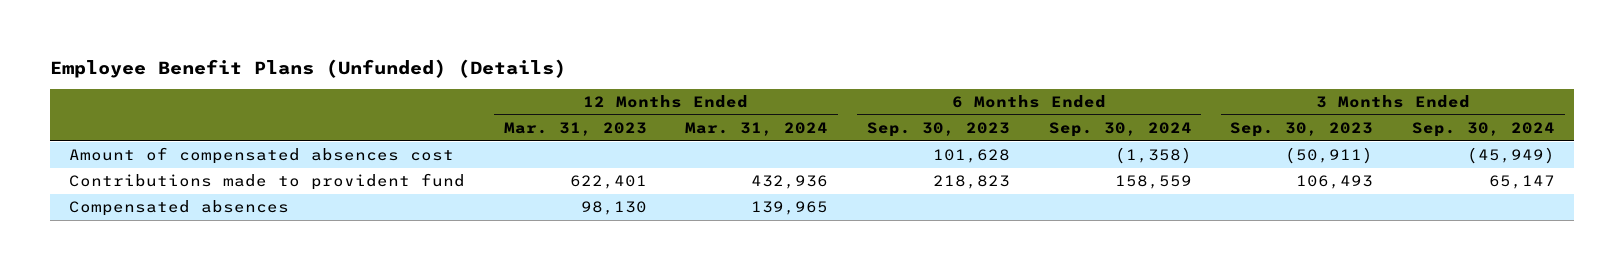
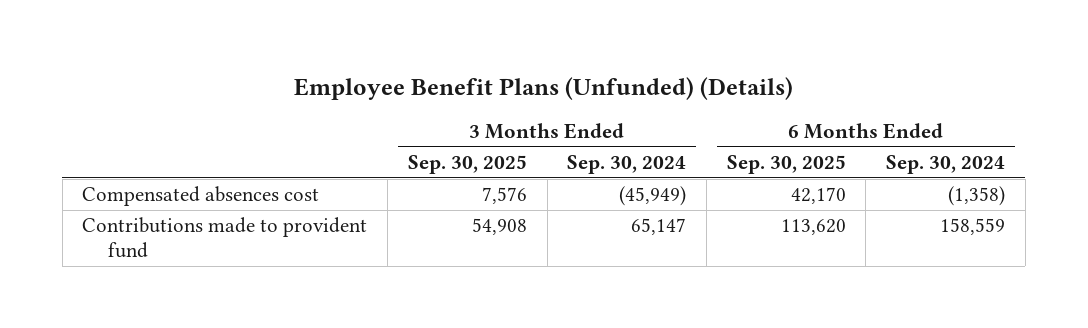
- | 12 Months Ended Mar. 31, 2023 | 12 Months Ended Mar. 31, 2024 | 6 Months Ended Sep. 30, 2023 | 6 Months Ended Sep. 30, 2024 | 3 Months Ended Sep. 30, 2023 | 3 Months Ended Sep. 30, 2024
+ | 3 Months Ended Sep. 30, 2025 | 3 Months Ended Sep. 30, 2024 | 6 Months Ended Sep. 30, 2025 | 6 Months Ended Sep. 30, 2024
- Amount of compensated absences cost | | | 101,628 | (1,358) | (50,911) | (45,949)
+ Compensated absences cost | 7,576 | (45,949) | 42,170 | (1,358)
- Compensated absences | 98,130 | 139,965 | | | |

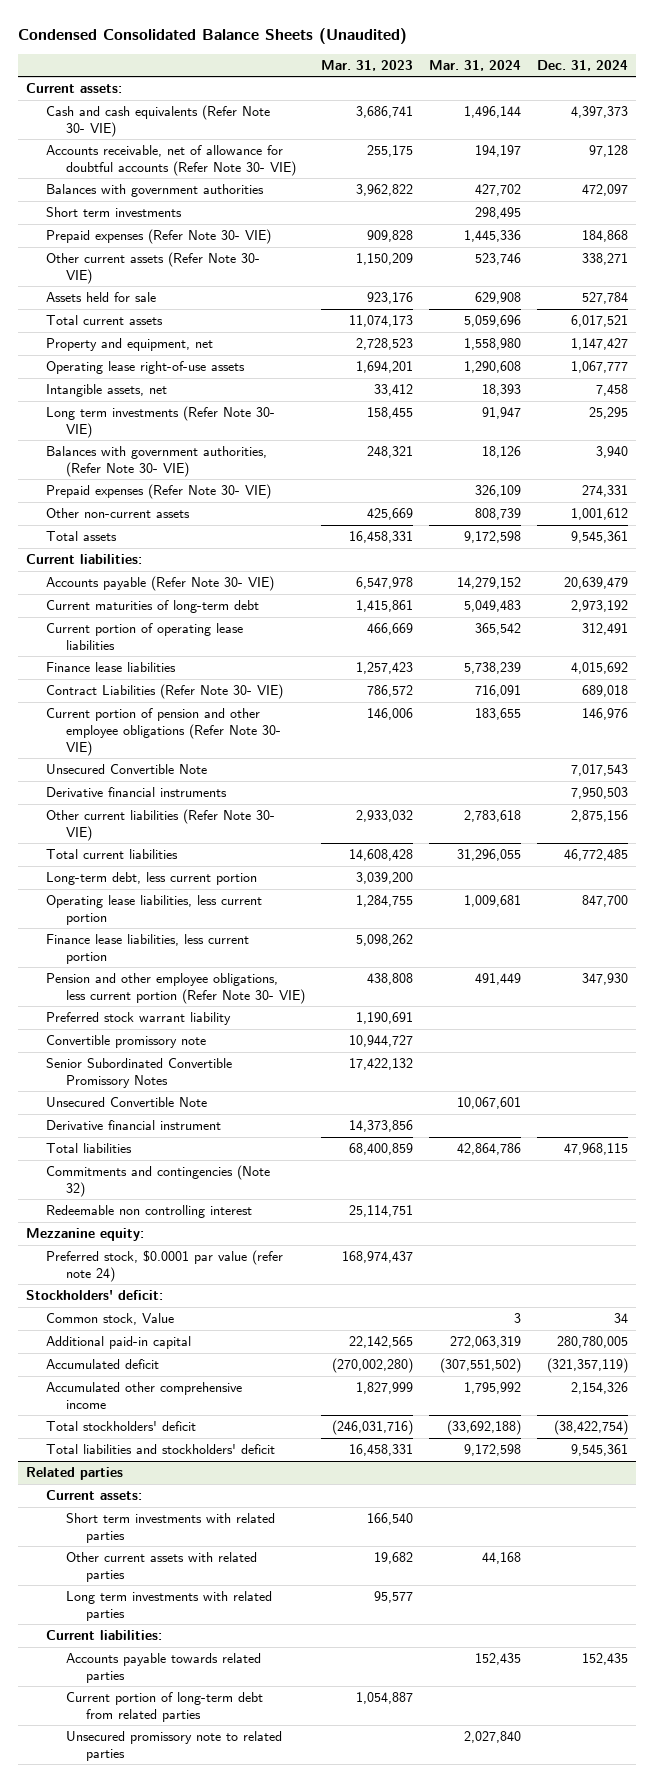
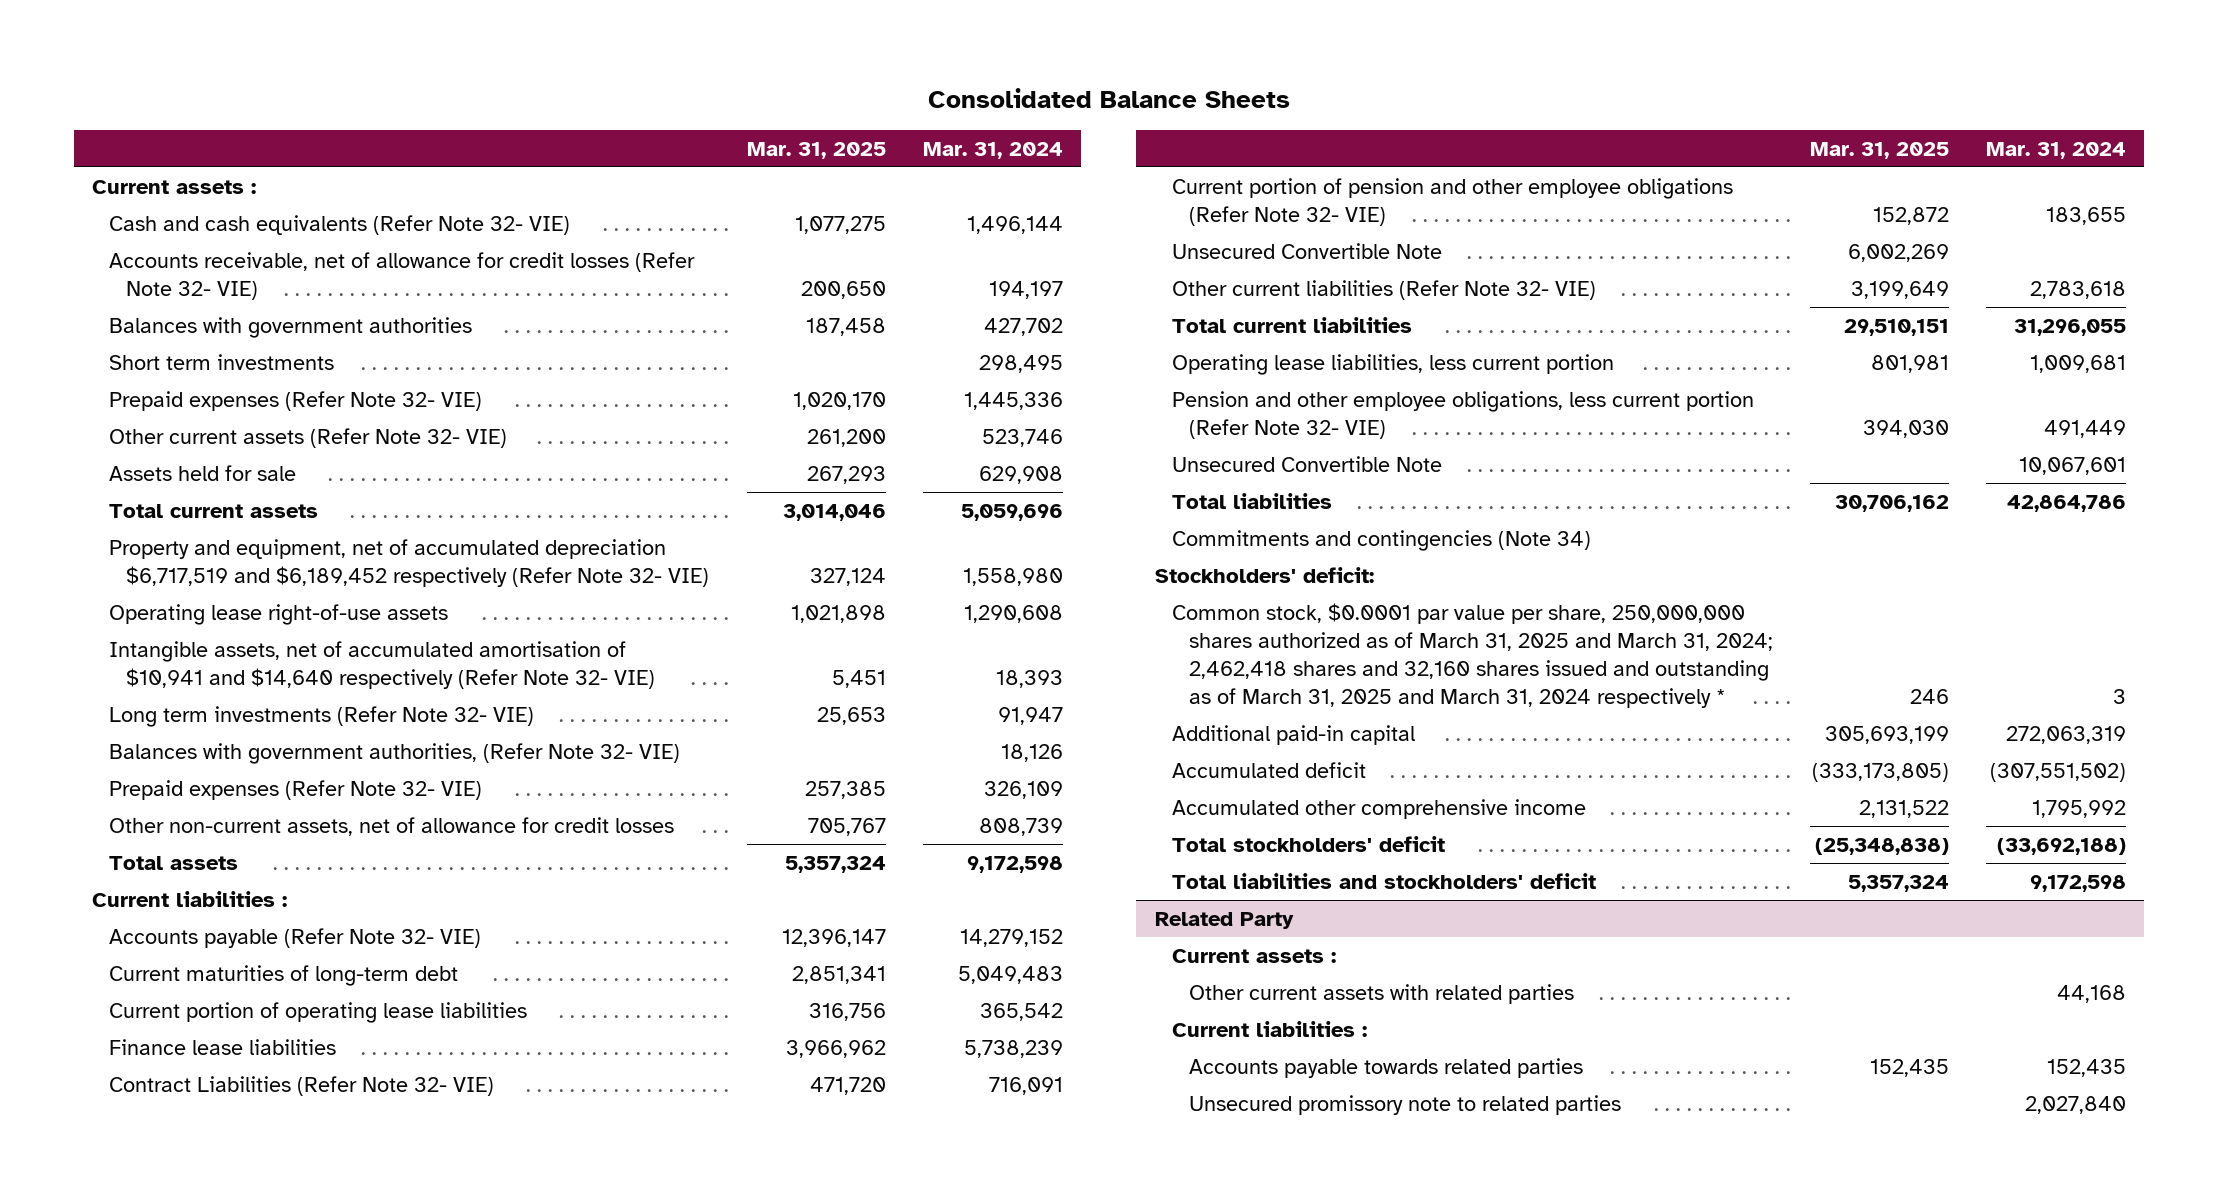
- Condensed Consolidated Balance Sheets (Unaudited)
+ Consolidated Balance Sheets
- | Mar. 31, 2023 | Mar. 31, 2024 | Dec. 31, 2024
+ | Mar. 31, 2025 | Mar. 31, 2024
- Current assets:
- Cash and cash equivalents (Refer Note 30- VIE) | 3,686,741 | 1,496,144 | 4,397,373
- Accounts receivable, net of allowance for doubtful accounts (Refer Note 30- VIE) | 255,175 | 194,197 | 97,128
+ Current assets :
+ Cash and cash equivalents (Refer Note 32- VIE) | 1,077,275 | 1,496,144
+ Accounts receivable, net of allowance for credit losses (Refer Note 32- VIE) | 200,650 | 194,197
- Prepaid expenses (Refer Note 30- VIE) | 909,828 | 1,445,336 | 184,868
- Other current assets (Refer Note 30- VIE) | 1,150,209 | 523,746 | 338,271
+ Prepaid expenses (Refer Note 32- VIE) | 1,020,170 | 1,445,336
+ Other current assets (Refer Note 32- VIE) | 261,200 | 523,746
- Property and equipment, net | 2,728,523 | 1,558,980 | 1,147,427
+ Property and equipment, net of accumulated depreciation $6,717,519 and $6,189,452 respectively (Refer Note 32- VIE) | 327,124 | 1,558,980
- Intangible assets, net | 33,412 | 18,393 | 7,458
- Long term investments (Refer Note 30- VIE) | 158,455 | 91,947 | 25,295
- Balances with government authorities, (Refer Note 30- VIE) | 248,321 | 18,126 | 3,940
- Prepaid expenses (Refer Note 30- VIE) | | 326,109 | 274,331
- Other non-current assets | 425,669 | 808,739 | 1,001,612
+ Intangible assets, net of accumulated amortisation of $10,941 and $14,640 respectively (Refer Note 32- VIE) | 5,451 | 18,393
+ Long term investments (Refer Note 32- VIE) | 25,653 | 91,947
+ Balances with government authorities, (Refer Note 32- VIE) | | 18,126
+ Prepaid expenses (Refer Note 32- VIE) | 257,385 | 326,109
+ Other non-current assets, net of allowance for credit losses | 705,767 | 808,739
- Current liabilities:
- Accounts payable (Refer Note 30- VIE) | 6,547,978 | 14,279,152 | 20,639,479
+ Current liabilities :
+ Accounts payable (Refer Note 32- VIE) | 12,396,147 | 14,279,152
- Contract Liabilities (Refer Note 30- VIE) | 786,572 | 716,091 | 689,018
- Current portion of pension and other employee obligations (Refer Note 30- VIE) | 146,006 | 183,655 | 146,976
+ Contract Liabilities (Refer Note 32- VIE) | 471,720 | 716,091
+ Current portion of pension and other employee obligations (Refer Note 32- VIE) | 152,872 | 183,655
- Derivative financial instruments | | | 7,950,503
- Other current liabilities (Refer Note 30- VIE) | 2,933,032 | 2,783,618 | 2,875,156
+ Other current liabilities (Refer Note 32- VIE) | 3,199,649 | 2,783,618
- Long-term debt, less current portion | 3,039,200 | |
- Finance lease liabilities, less current portion | 5,098,262 | |
- Pension and other employee obligations, less current portion (Refer Note 30- VIE) | 438,808 | 491,449 | 347,930
- Preferred stock warrant liability | 1,190,691 | |
- Convertible promissory note | 10,944,727 | |
- Senior Subordinated Convertible Promissory Notes | 17,422,132 | |
+ Pension and other employee obligations, less current portion (Refer Note 32- VIE) | 394,030 | 491,449
- Derivative financial instrument | 14,373,856 | |
- Commitments and contingencies (Note 32)
- Redeemable non controlling interest | 25,114,751 | |
- Mezzanine equity:
- Preferred stock, $0.0001 par value (refer note 24) | 168,974,437 | |
+ Commitments and contingencies (Note 34)
- Common stock, Value | | 3 | 34
+ Common stock, $0.0001 par value per share, 250,000,000 shares authorized as of March 31, 2025 and March 31, 2024; 2,462,418 shares and 32,160 shares issued and outstanding as of March 31, 2025 and March 31, 2024 respectively * | 246 | 3
- Related parties
- Current assets:
- Short term investments with related parties | 166,540 | |
+ Related Party
+ Current assets :
- Long term investments with related parties | 95,577 | |
- Current liabilities:
+ Current liabilities :
- Current portion of long-term debt from related parties | 1,054,887 | |

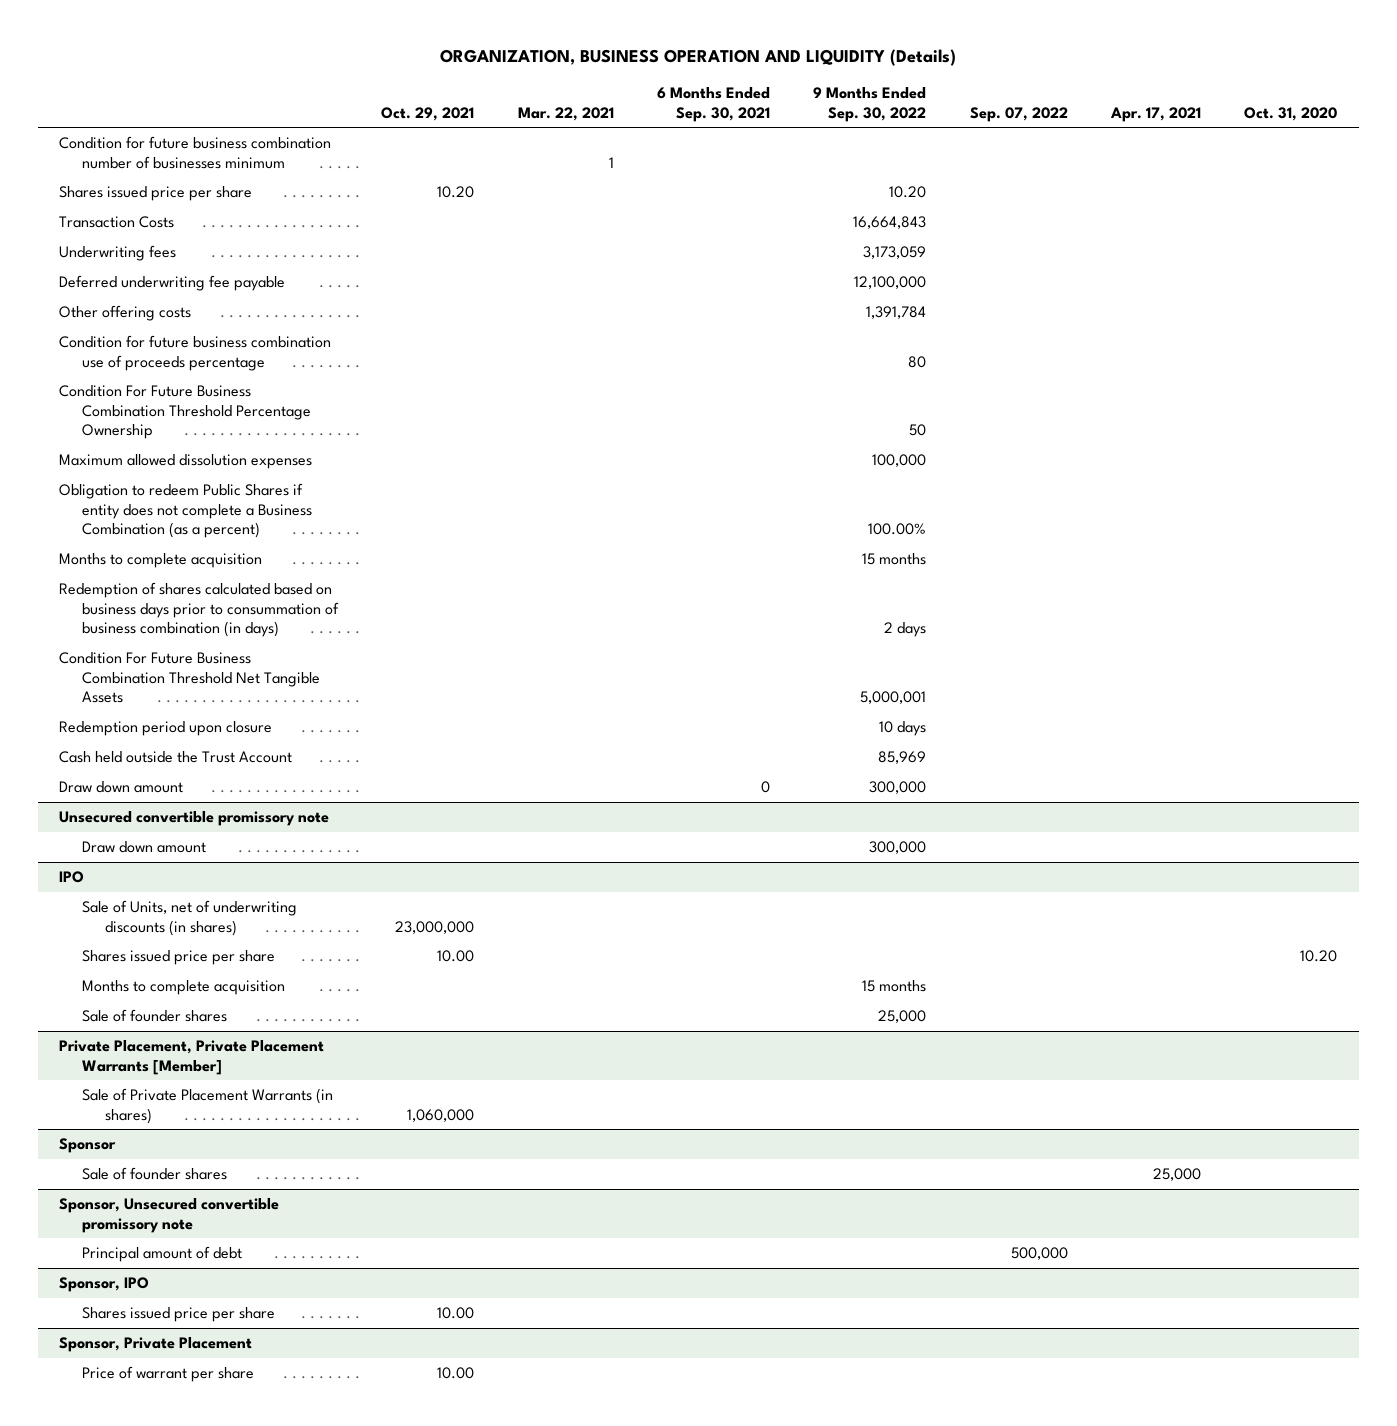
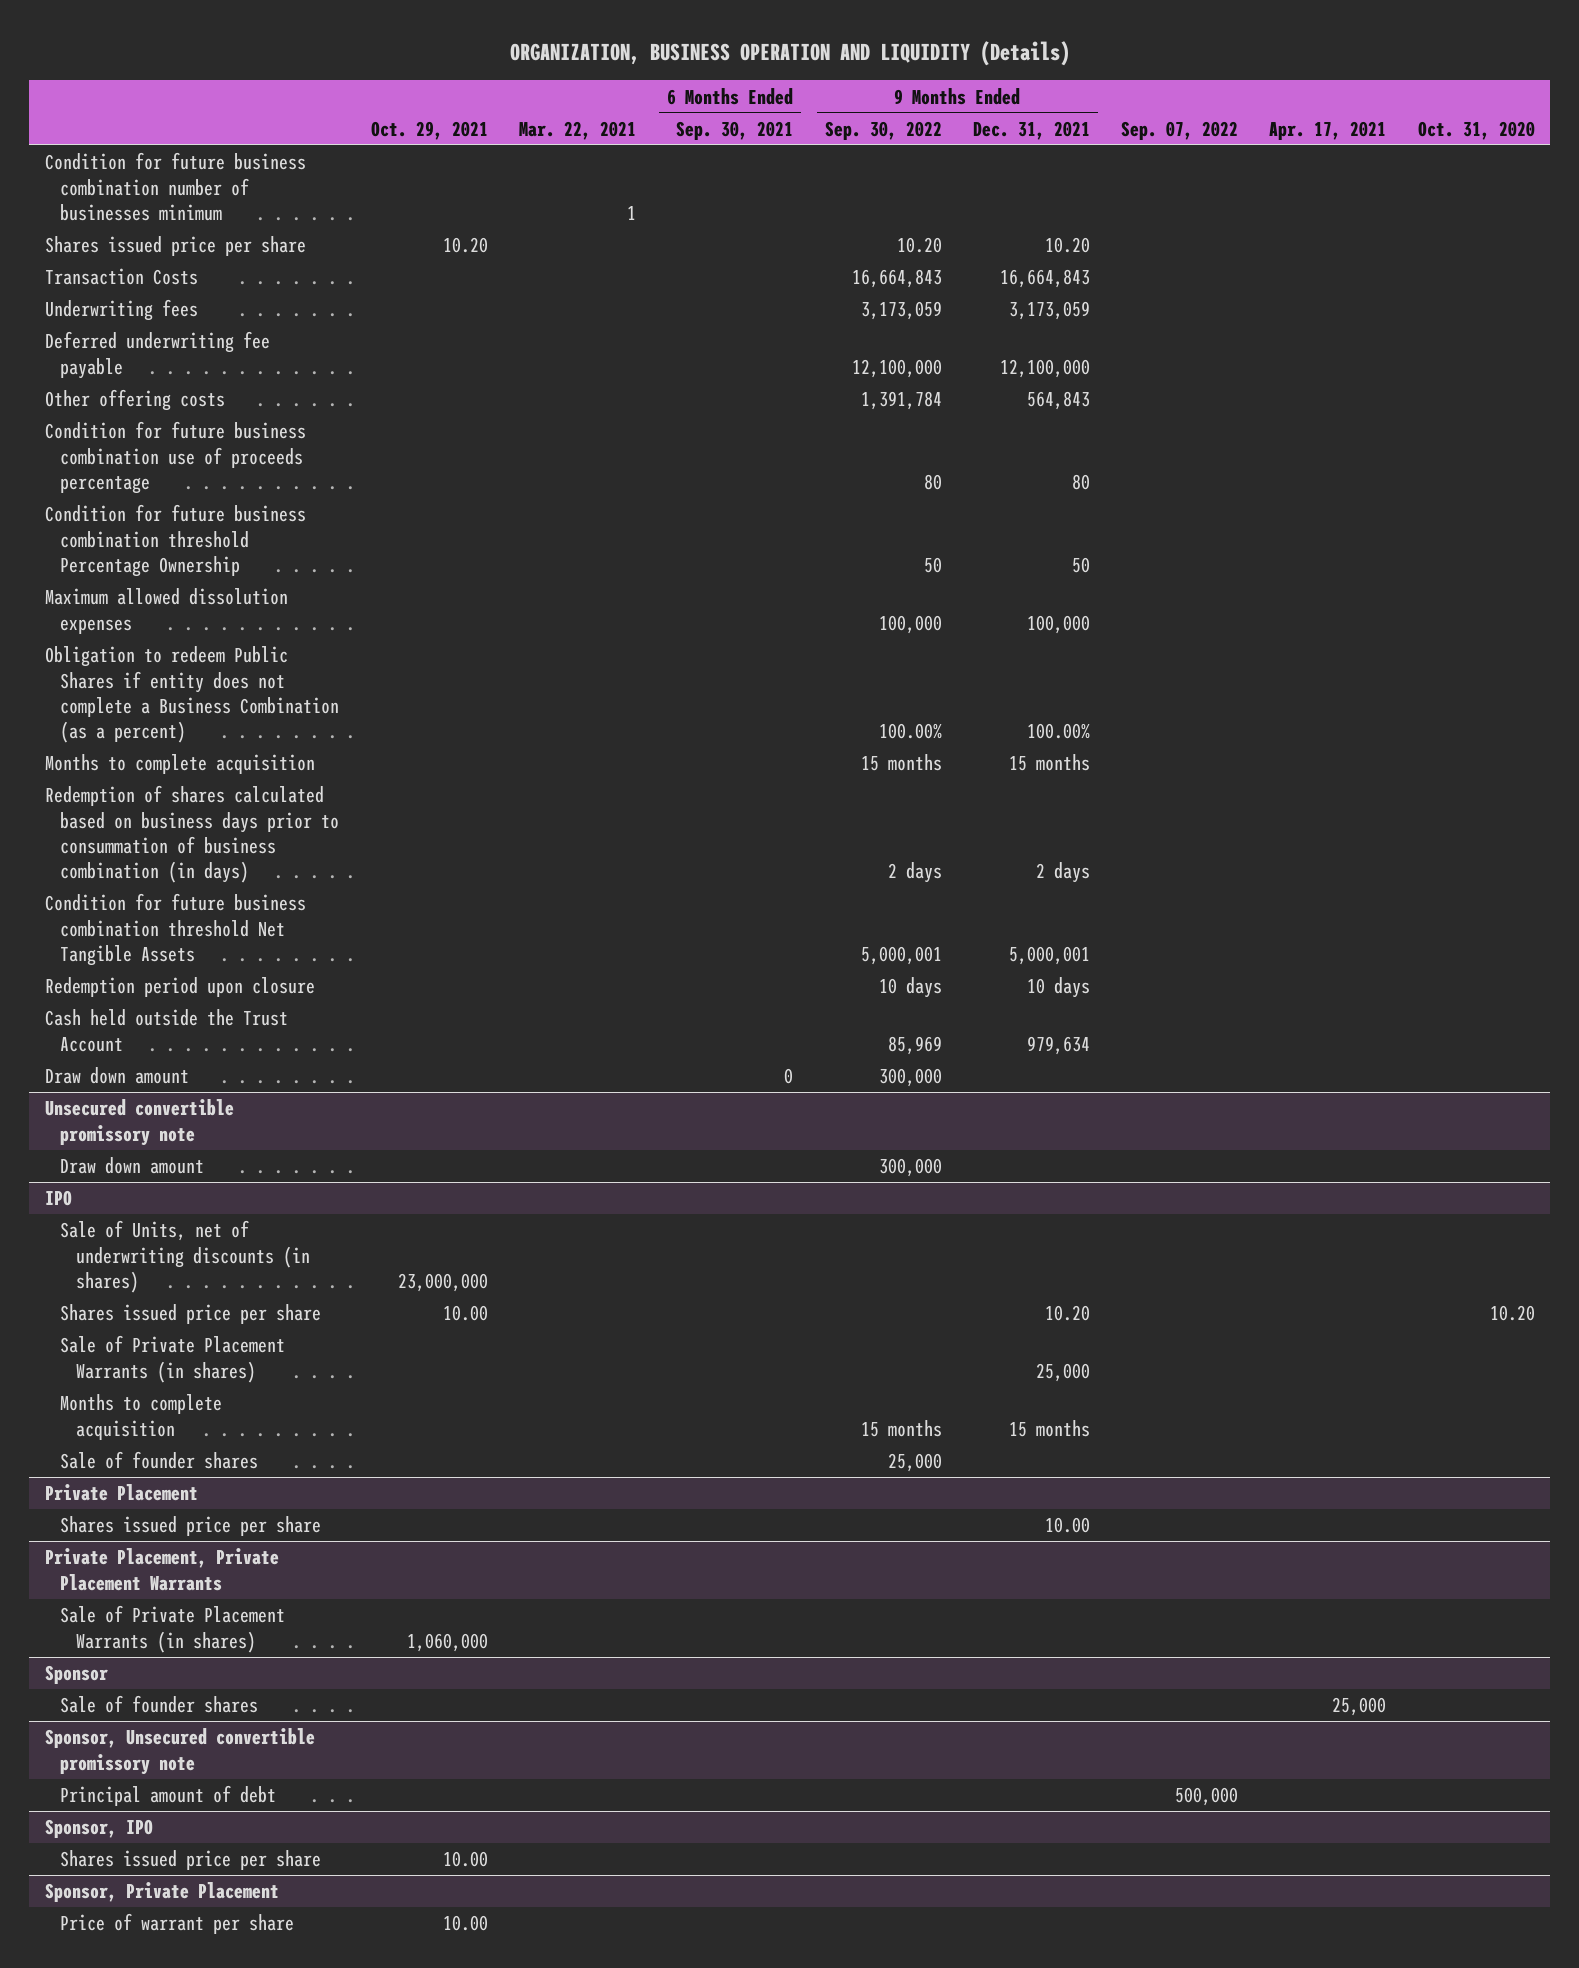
- | Oct. 29, 2021 | Mar. 22, 2021 | 6 Months Ended Sep. 30, 2021 | 9 Months Ended Sep. 30, 2022 | Sep. 07, 2022 | Apr. 17, 2021 | Oct. 31, 2020
+ | Oct. 29, 2021 | Mar. 22, 2021 | 6 Months Ended Sep. 30, 2021 | 9 Months Ended Sep. 30, 2022 | 9 Months Ended Dec. 31, 2021 | Sep. 07, 2022 | Apr. 17, 2021 | Oct. 31, 2020
- Condition For Future Business Combination Threshold Percentage Ownership | | | | 50 | | |
+ Condition for future business combination threshold Percentage Ownership | | | | 50 | 50 | | |
- Condition For Future Business Combination Threshold Net Tangible Assets | | | | 5,000,001 | | |
+ Condition for future business combination threshold Net Tangible Assets | | | | 5,000,001 | 5,000,001 | | |
@ IPO
+ Sale of Private Placement Warrants (in shares) | | | | | 25,000 | | |
- Private Placement, Private Placement Warrants [Member]
+ Private Placement
+ Shares issued price per share | | | | | 10.00 | | |
+ Private Placement, Private Placement Warrants

